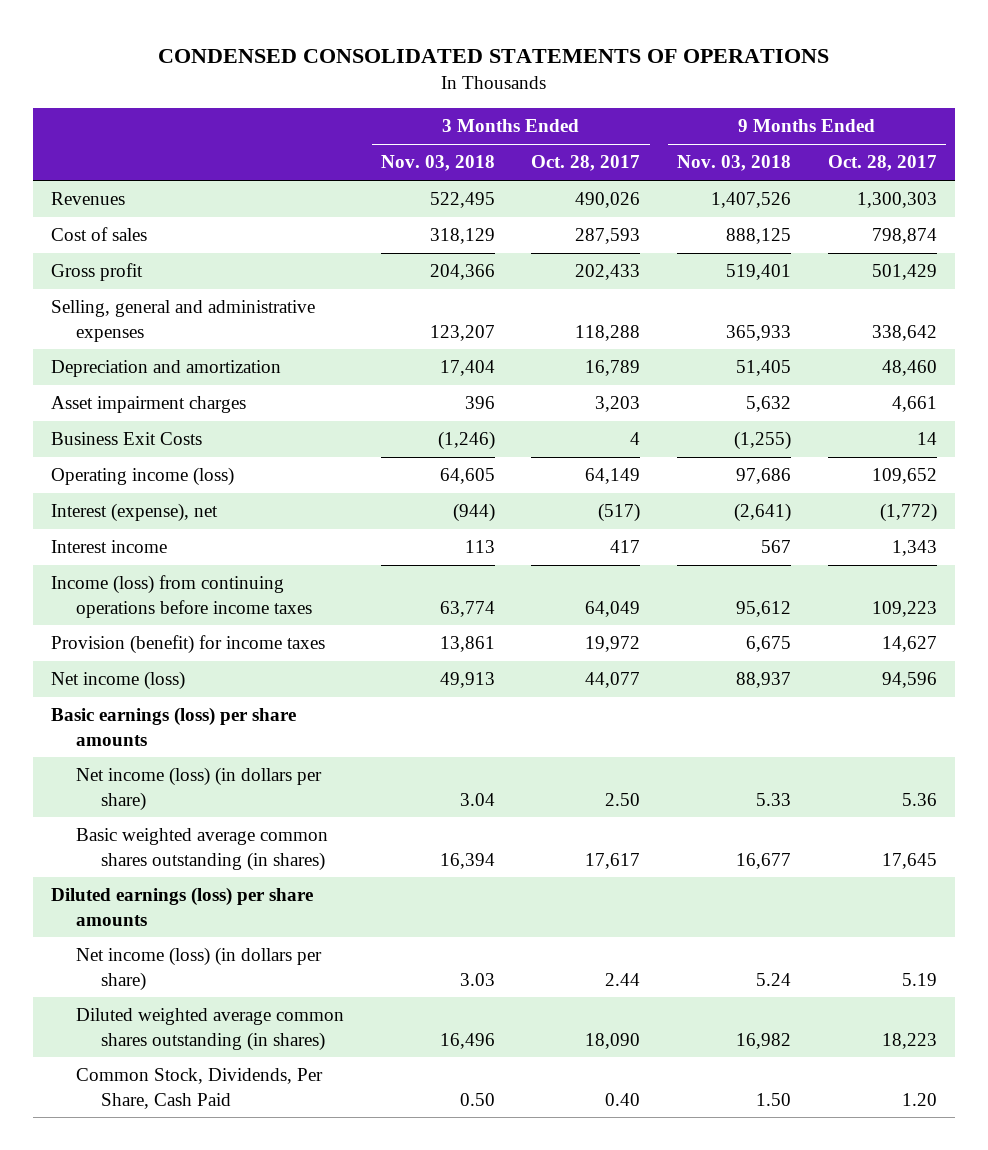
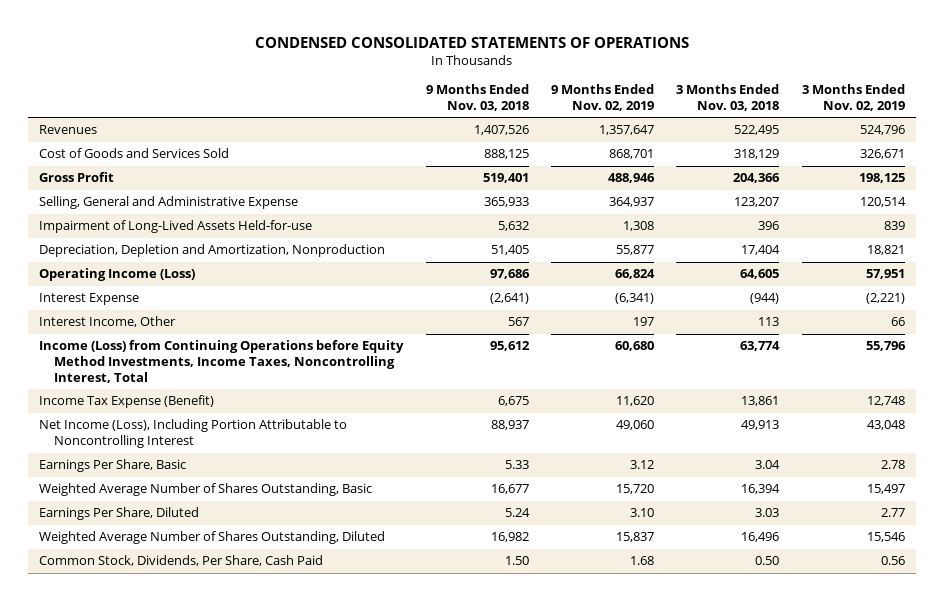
- | 3 Months Ended Nov. 03, 2018 | 3 Months Ended Oct. 28, 2017 | 9 Months Ended Nov. 03, 2018 | 9 Months Ended Oct. 28, 2017
+ | 9 Months Ended Nov. 03, 2018 | 9 Months Ended Nov. 02, 2019 | 3 Months Ended Nov. 03, 2018 | 3 Months Ended Nov. 02, 2019
- Cost of sales | 318,129 | 287,593 | 888,125 | 798,874
- Gross profit | 204,366 | 202,433 | 519,401 | 501,429
- Selling, general and administrative expenses | 123,207 | 118,288 | 365,933 | 338,642
- Depreciation and amortization | 17,404 | 16,789 | 51,405 | 48,460
- Asset impairment charges | 396 | 3,203 | 5,632 | 4,661
- Business Exit Costs | (1,246) | 4 | (1,255) | 14
- Operating income (loss) | 64,605 | 64,149 | 97,686 | 109,652
- Interest (expense), net | (944) | (517) | (2,641) | (1,772)
- Interest income | 113 | 417 | 567 | 1,343
- Income (loss) from continuing operations before income taxes | 63,774 | 64,049 | 95,612 | 109,223
- Provision (benefit) for income taxes | 13,861 | 19,972 | 6,675 | 14,627
- Net income (loss) | 49,913 | 44,077 | 88,937 | 94,596
- Basic earnings (loss) per share amounts
- Net income (loss) (in dollars per share) | 3.04 | 2.50 | 5.33 | 5.36
- Basic weighted average common shares outstanding (in shares) | 16,394 | 17,617 | 16,677 | 17,645
- Diluted earnings (loss) per share amounts
- Net income (loss) (in dollars per share) | 3.03 | 2.44 | 5.24 | 5.19
- Diluted weighted average common shares outstanding (in shares) | 16,496 | 18,090 | 16,982 | 18,223
+ Cost of Goods and Services Sold | 888,125 | 868,701 | 318,129 | 326,671
+ Gross Profit | 519,401 | 488,946 | 204,366 | 198,125
+ Selling, General and Administrative Expense | 365,933 | 364,937 | 123,207 | 120,514
+ Impairment of Long-Lived Assets Held-for-use | 5,632 | 1,308 | 396 | 839
+ Depreciation, Depletion and Amortization, Nonproduction | 51,405 | 55,877 | 17,404 | 18,821
+ Operating Income (Loss) | 97,686 | 66,824 | 64,605 | 57,951
+ Interest Expense | (2,641) | (6,341) | (944) | (2,221)
+ Interest Income, Other | 567 | 197 | 113 | 66
+ Income (Loss) from Continuing Operations before Equity Method Investments, Income Taxes, Noncontrolling Interest, Total | 95,612 | 60,680 | 63,774 | 55,796
+ Income Tax Expense (Benefit) | 6,675 | 11,620 | 13,861 | 12,748
+ Net Income (Loss), Including Portion Attributable to Noncontrolling Interest | 88,937 | 49,060 | 49,913 | 43,048
+ Earnings Per Share, Basic | 5.33 | 3.12 | 3.04 | 2.78
+ Weighted Average Number of Shares Outstanding, Basic | 16,677 | 15,720 | 16,394 | 15,497
+ Earnings Per Share, Diluted | 5.24 | 3.10 | 3.03 | 2.77
+ Weighted Average Number of Shares Outstanding, Diluted | 16,982 | 15,837 | 16,496 | 15,546

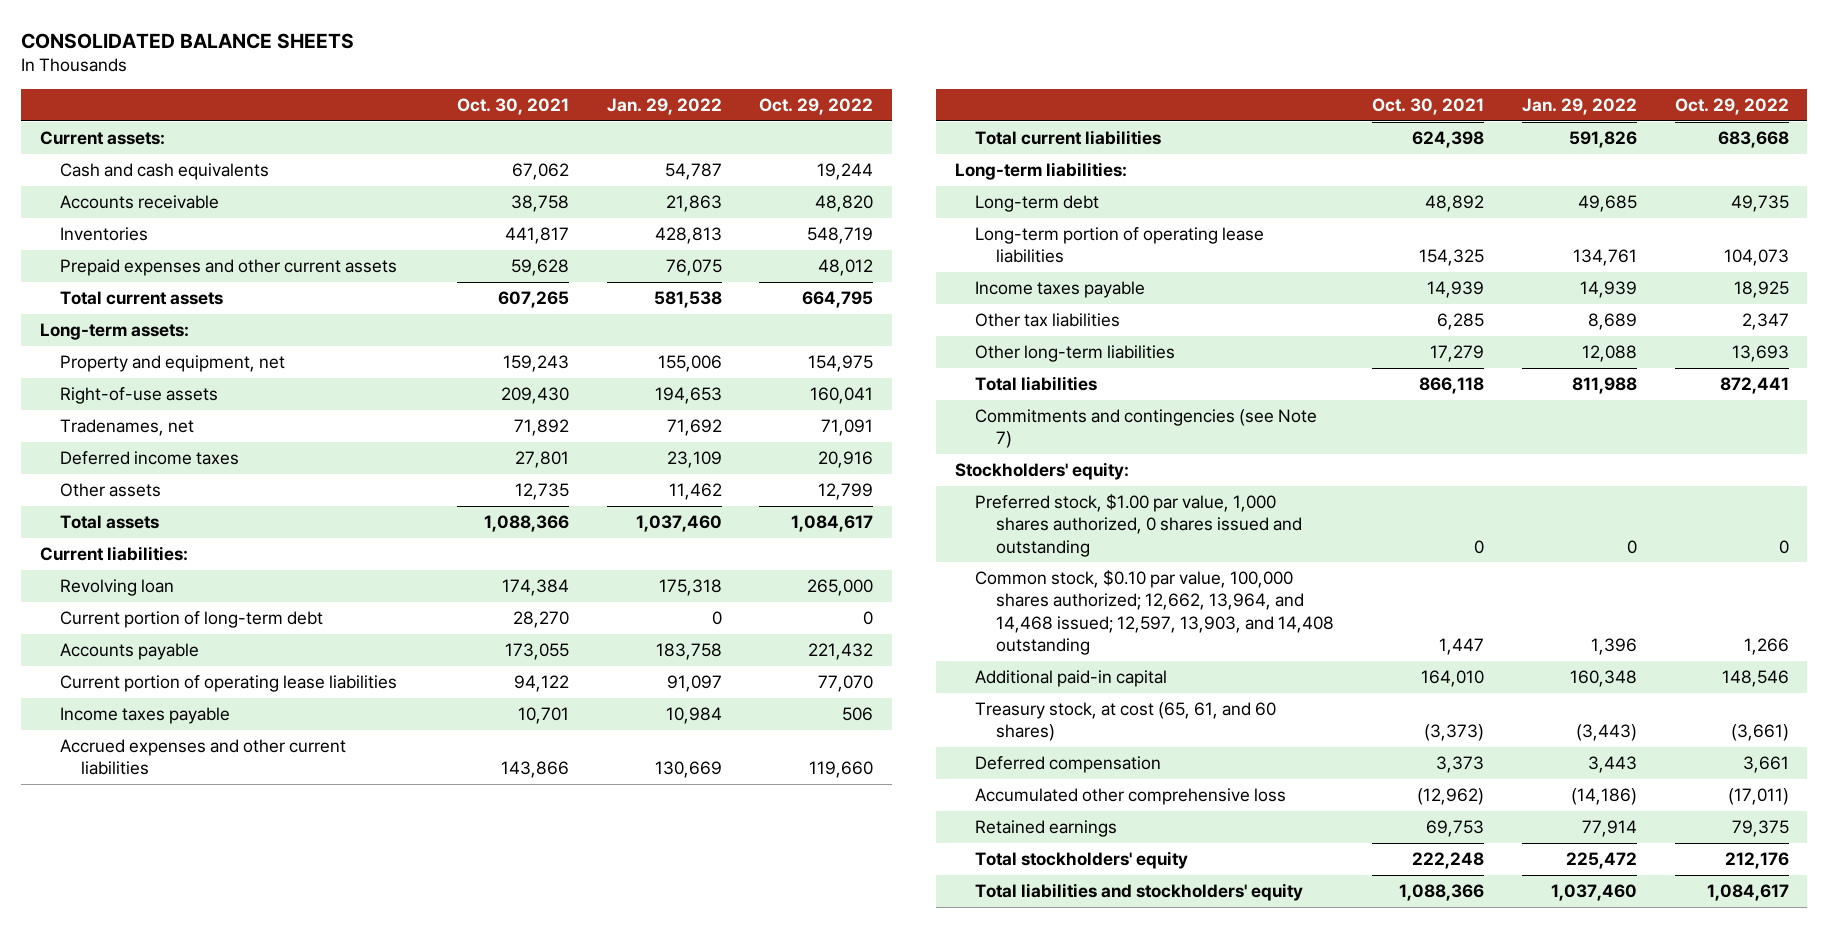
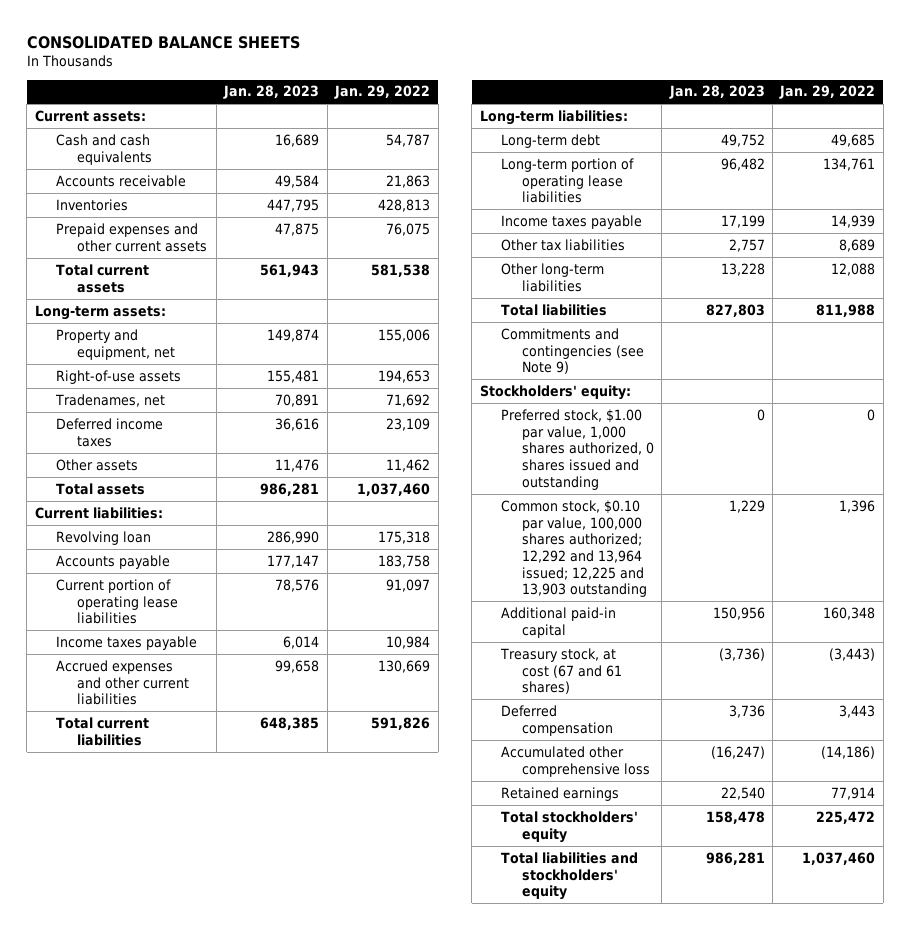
- | Oct. 30, 2021 | Jan. 29, 2022 | Oct. 29, 2022
+ | Jan. 28, 2023 | Jan. 29, 2022
- Current portion of long-term debt | 28,270 | 0 | 0
- Commitments and contingencies (see Note 7)
+ Commitments and contingencies (see Note 9)
- Common stock, $0.10 par value, 100,000 shares authorized; 12,662, 13,964, and 14,468 issued; 12,597, 13,903, and 14,408 outstanding | 1,447 | 1,396 | 1,266
+ Common stock, $0.10 par value, 100,000 shares authorized; 12,292 and 13,964 issued; 12,225 and 13,903 outstanding | 1,229 | 1,396
- Treasury stock, at cost (65, 61, and 60 shares) | (3,373) | (3,443) | (3,661)
+ Treasury stock, at cost (67 and 61 shares) | (3,736) | (3,443)

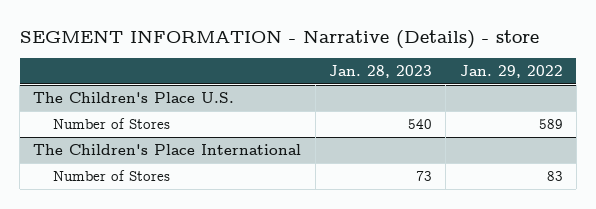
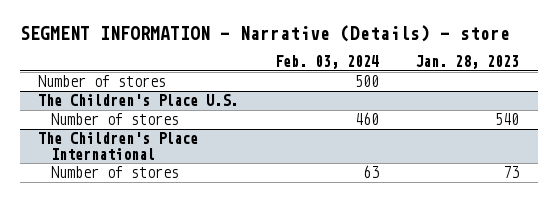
- | Jan. 28, 2023 | Jan. 29, 2022
+ | Feb. 03, 2024 | Jan. 28, 2023
+ Number of stores | 500 |
@ The Children's Place U.S.
- Number of Stores | 540 | 589
+ Number of stores | 460 | 540
@ The Children's Place International
- Number of Stores | 73 | 83
+ Number of stores | 63 | 73

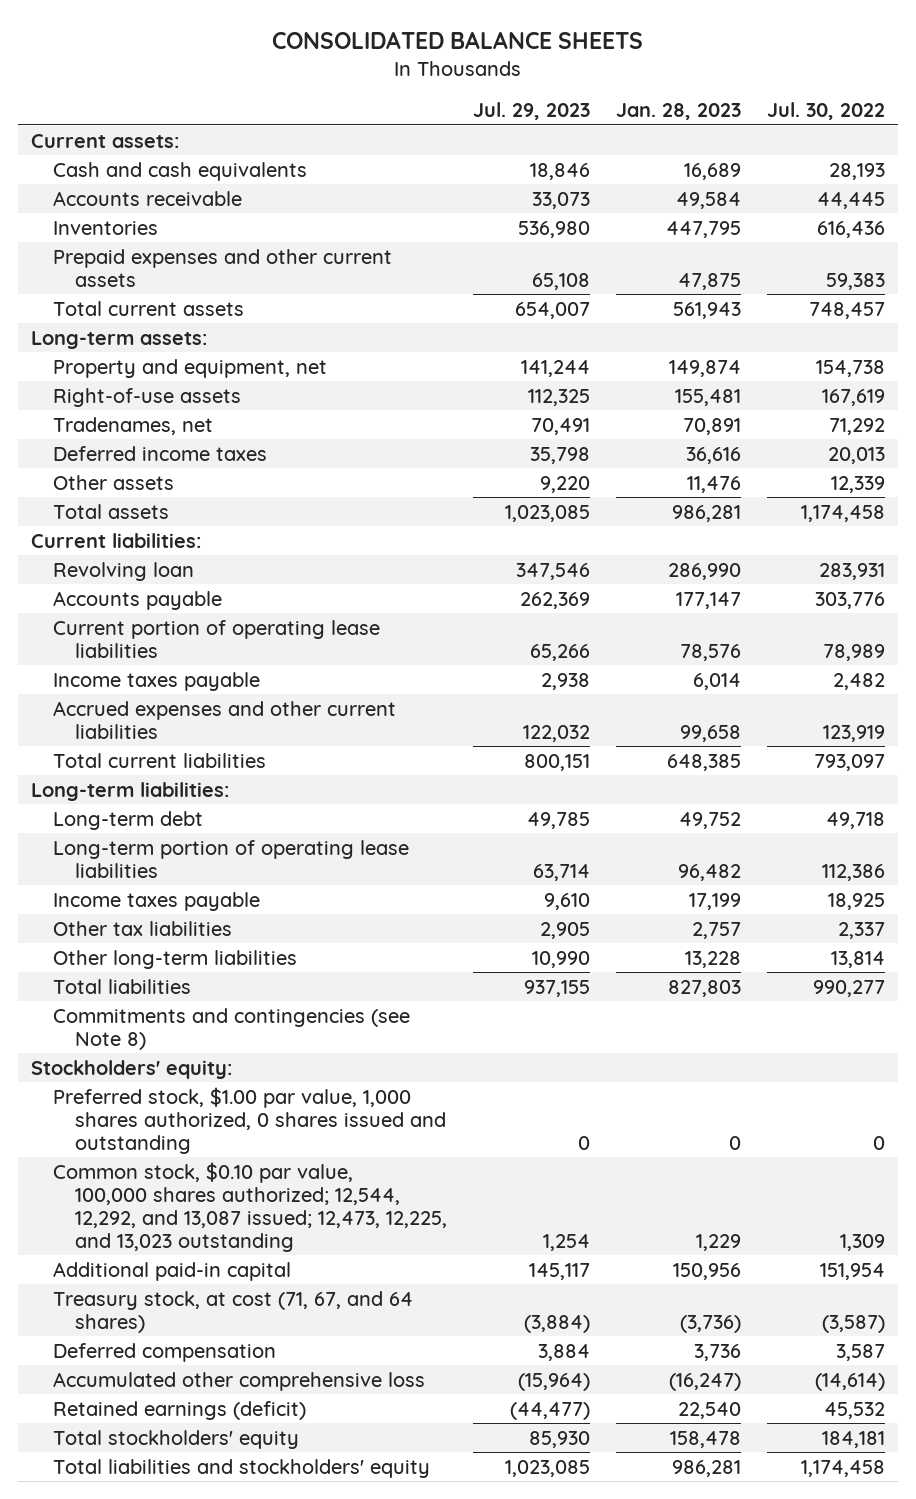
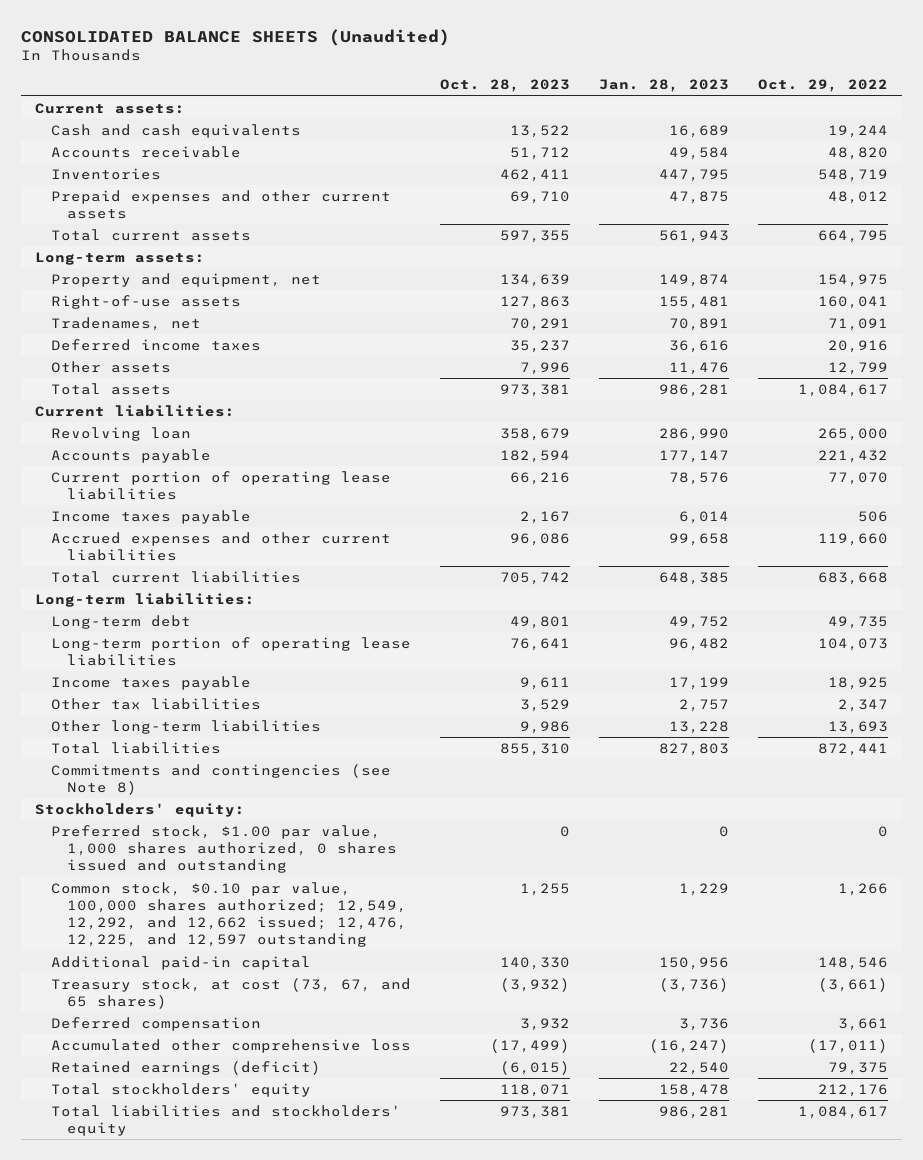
- CONSOLIDATED BALANCE SHEETS
+ CONSOLIDATED BALANCE SHEETS (Unaudited)
- | Jul. 29, 2023 | Jan. 28, 2023 | Jul. 30, 2022
+ | Oct. 28, 2023 | Jan. 28, 2023 | Oct. 29, 2022
- Common stock, $0.10 par value, 100,000 shares authorized; 12,544, 12,292, and 13,087 issued; 12,473, 12,225, and 13,023 outstanding | 1,254 | 1,229 | 1,309
+ Common stock, $0.10 par value, 100,000 shares authorized; 12,549, 12,292, and 12,662 issued; 12,476, 12,225, and 12,597 outstanding | 1,255 | 1,229 | 1,266
- Treasury stock, at cost (71, 67, and 64 shares) | (3,884) | (3,736) | (3,587)
+ Treasury stock, at cost (73, 67, and 65 shares) | (3,932) | (3,736) | (3,661)

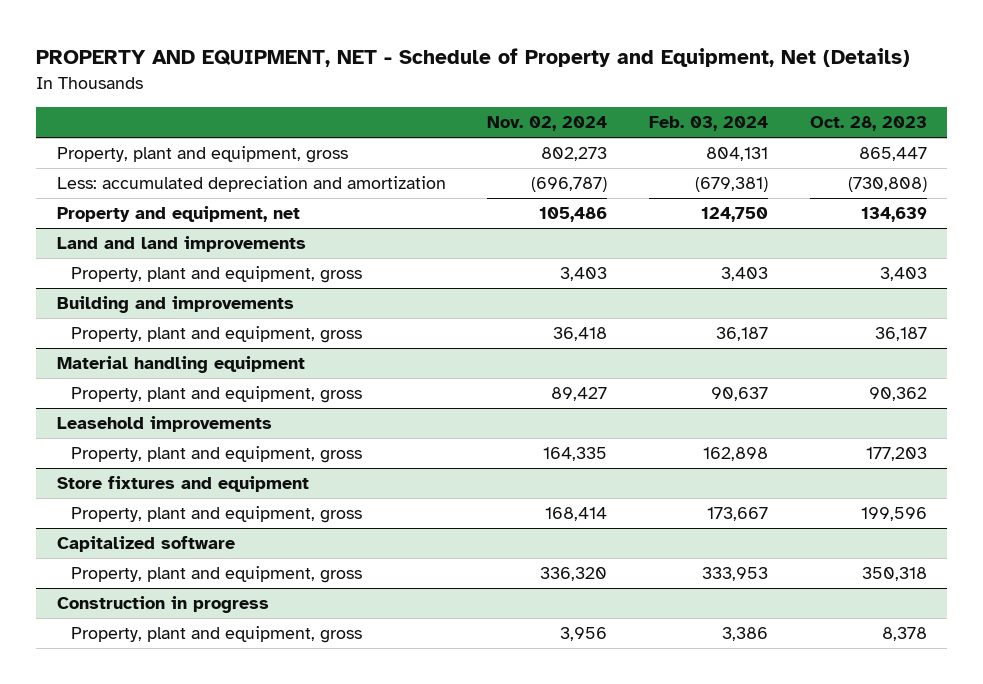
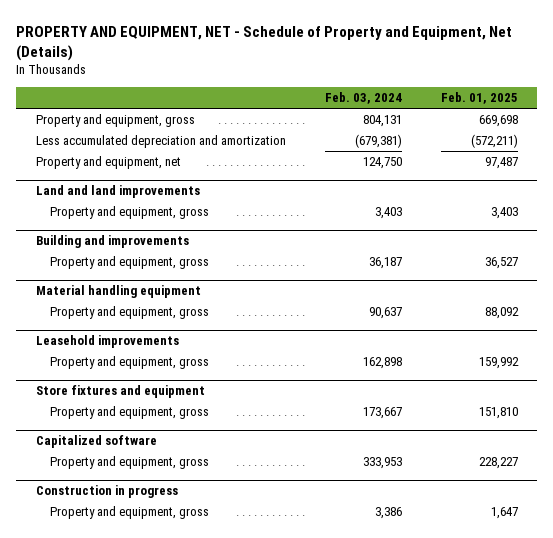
- | Nov. 02, 2024 | Feb. 03, 2024 | Oct. 28, 2023
+ | Feb. 03, 2024 | Feb. 01, 2025
- Property, plant and equipment, gross | 802,273 | 804,131 | 865,447
- Less: accumulated depreciation and amortization | (696,787) | (679,381) | (730,808)
+ Property and equipment, gross | 804,131 | 669,698
+ Less accumulated depreciation and amortization | (679,381) | (572,211)
@ Land and land improvements
- Property, plant and equipment, gross | 3,403 | 3,403 | 3,403
+ Property and equipment, gross | 3,403 | 3,403
@ Building and improvements
- Property, plant and equipment, gross | 36,418 | 36,187 | 36,187
+ Property and equipment, gross | 36,187 | 36,527
@ Material handling equipment
- Property, plant and equipment, gross | 89,427 | 90,637 | 90,362
+ Property and equipment, gross | 90,637 | 88,092
@ Leasehold improvements
- Property, plant and equipment, gross | 164,335 | 162,898 | 177,203
+ Property and equipment, gross | 162,898 | 159,992
@ Store fixtures and equipment
- Property, plant and equipment, gross | 168,414 | 173,667 | 199,596
+ Property and equipment, gross | 173,667 | 151,810
@ Capitalized software
- Property, plant and equipment, gross | 336,320 | 333,953 | 350,318
+ Property and equipment, gross | 333,953 | 228,227
@ Construction in progress
- Property, plant and equipment, gross | 3,956 | 3,386 | 8,378
+ Property and equipment, gross | 3,386 | 1,647

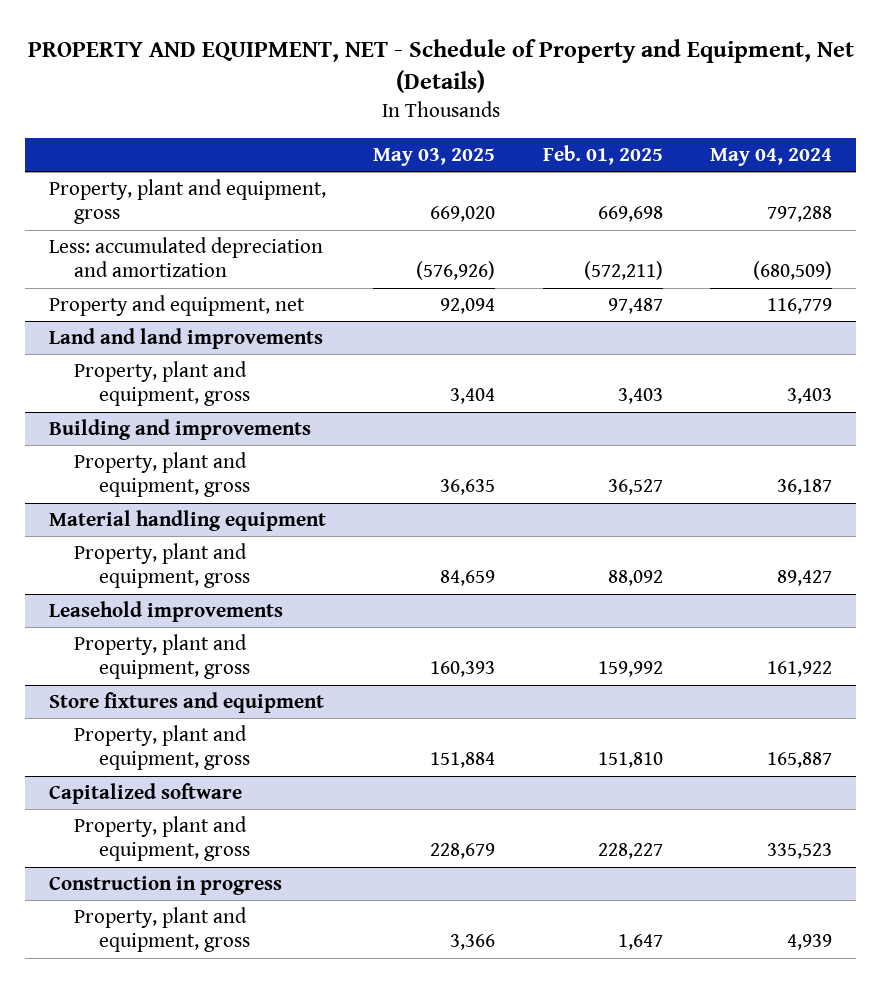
- | Feb. 03, 2024 | Feb. 01, 2025
+ | May 03, 2025 | Feb. 01, 2025 | May 04, 2024
- Property and equipment, gross | 804,131 | 669,698
- Less accumulated depreciation and amortization | (679,381) | (572,211)
+ Property, plant and equipment, gross | 669,020 | 669,698 | 797,288
+ Less: accumulated depreciation and amortization | (576,926) | (572,211) | (680,509)
@ Land and land improvements
- Property and equipment, gross | 3,403 | 3,403
+ Property, plant and equipment, gross | 3,404 | 3,403 | 3,403
@ Building and improvements
- Property and equipment, gross | 36,187 | 36,527
+ Property, plant and equipment, gross | 36,635 | 36,527 | 36,187
@ Material handling equipment
- Property and equipment, gross | 90,637 | 88,092
+ Property, plant and equipment, gross | 84,659 | 88,092 | 89,427
@ Leasehold improvements
- Property and equipment, gross | 162,898 | 159,992
+ Property, plant and equipment, gross | 160,393 | 159,992 | 161,922
@ Store fixtures and equipment
- Property and equipment, gross | 173,667 | 151,810
+ Property, plant and equipment, gross | 151,884 | 151,810 | 165,887
@ Capitalized software
- Property and equipment, gross | 333,953 | 228,227
+ Property, plant and equipment, gross | 228,679 | 228,227 | 335,523
@ Construction in progress
- Property and equipment, gross | 3,386 | 1,647
+ Property, plant and equipment, gross | 3,366 | 1,647 | 4,939

